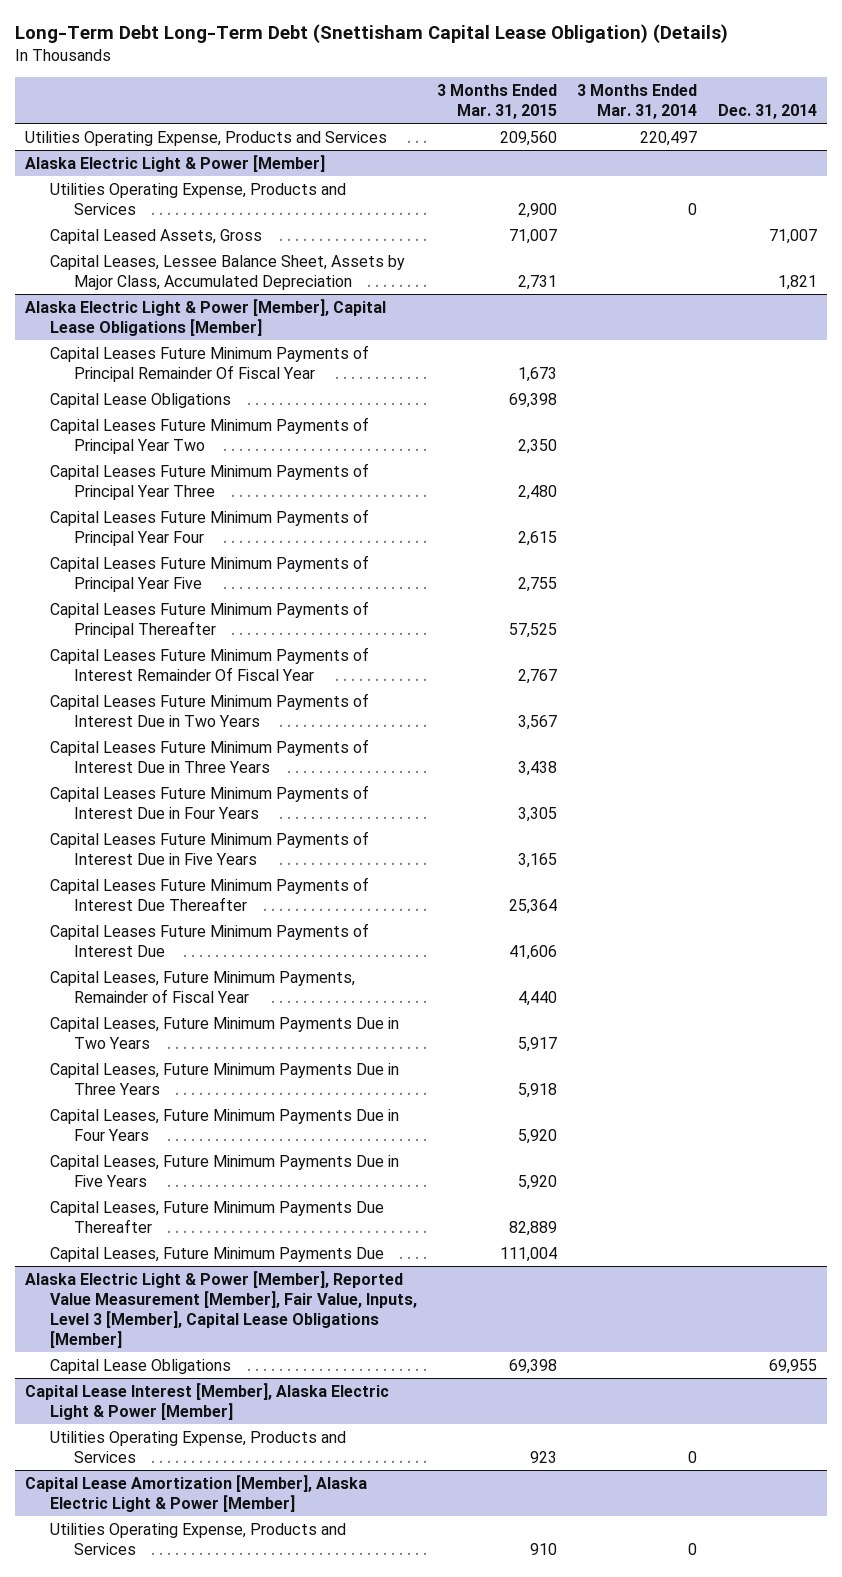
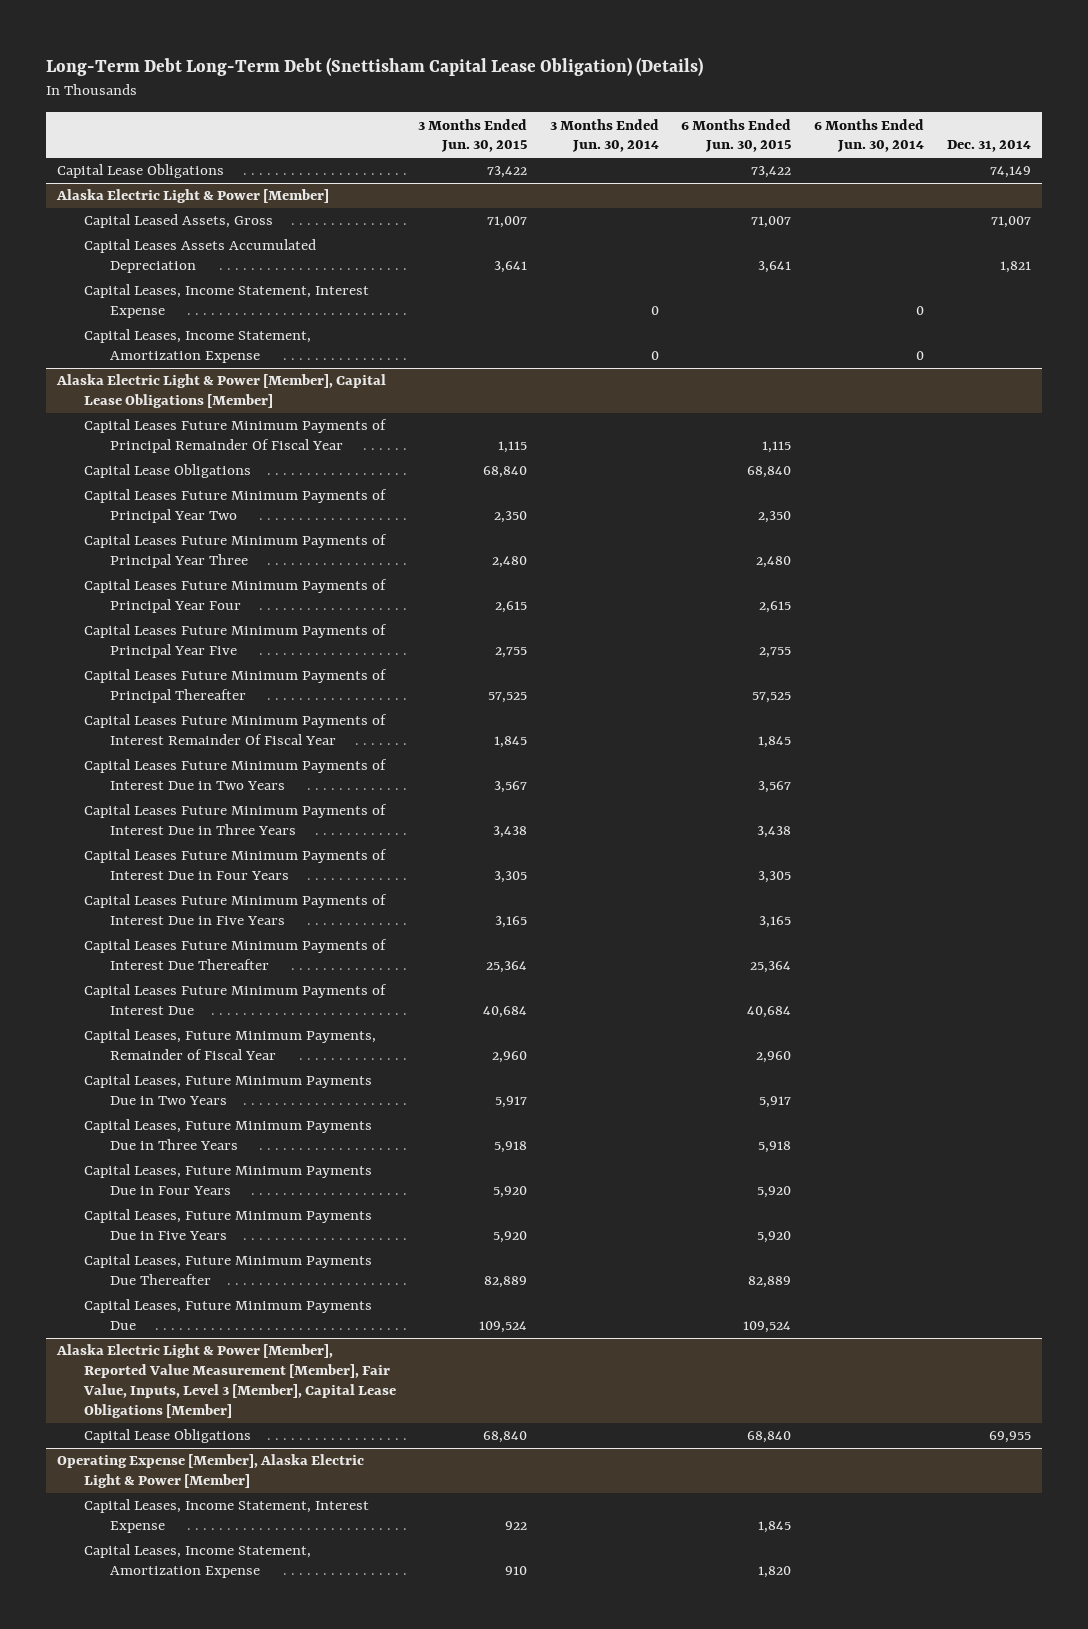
- | 3 Months Ended Mar. 31, 2015 | 3 Months Ended Mar. 31, 2014 | Dec. 31, 2014
+ | 3 Months Ended Jun. 30, 2015 | 3 Months Ended Jun. 30, 2014 | 6 Months Ended Jun. 30, 2015 | 6 Months Ended Jun. 30, 2014 | Dec. 31, 2014
- Utilities Operating Expense, Products and Services | 209,560 | 220,497 |
+ Capital Lease Obligations | 73,422 | | 73,422 | | 74,149
@ Alaska Electric Light & Power [Member]
- Utilities Operating Expense, Products and Services | 2,900 | 0 |
- Capital Leases, Lessee Balance Sheet, Assets by Major Class, Accumulated Depreciation | 2,731 | | 1,821
+ Capital Leases Assets Accumulated Depreciation | 3,641 | | 3,641 | | 1,821
+ Capital Leases, Income Statement, Interest Expense | | 0 | | 0 |
+ Capital Leases, Income Statement, Amortization Expense | | 0 | | 0 |
- Capital Lease Interest [Member], Alaska Electric Light & Power [Member]
- Utilities Operating Expense, Products and Services | 923 | 0 |
- Capital Lease Amortization [Member], Alaska Electric Light & Power [Member]
- Utilities Operating Expense, Products and Services | 910 | 0 |
+ Operating Expense [Member], Alaska Electric Light & Power [Member]
+ Capital Leases, Income Statement, Interest Expense | 922 | | 1,845 | |
+ Capital Leases, Income Statement, Amortization Expense | 910 | | 1,820 | |

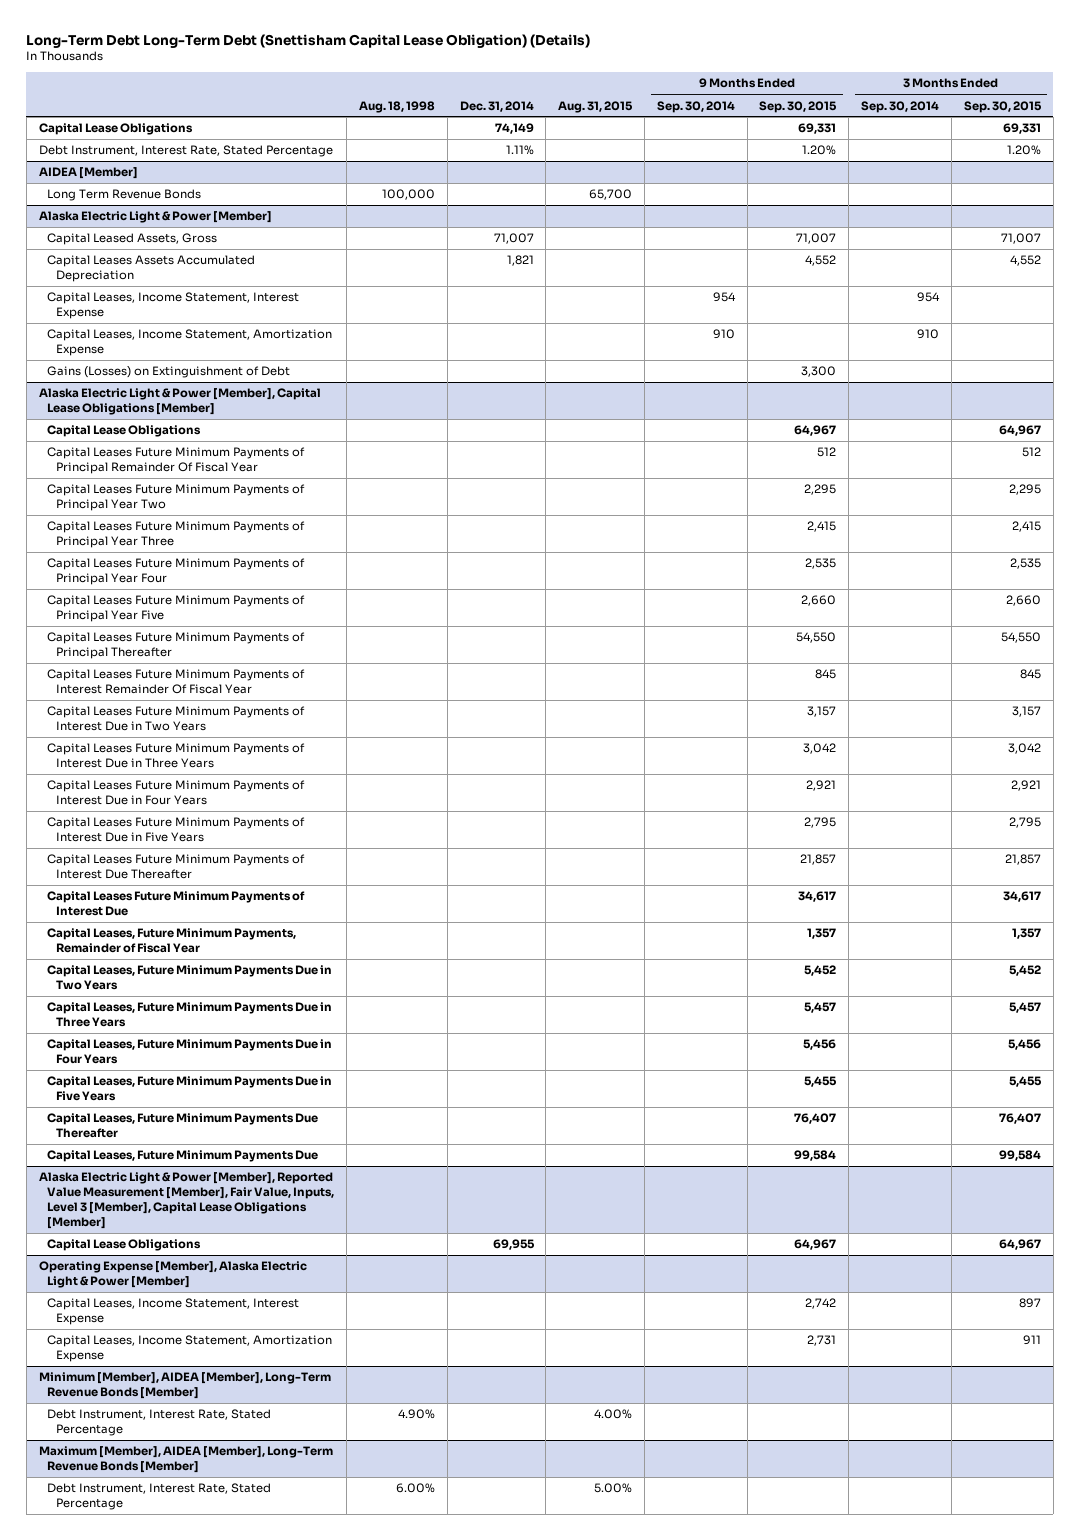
- | 3 Months Ended Jun. 30, 2015 | 3 Months Ended Jun. 30, 2014 | 6 Months Ended Jun. 30, 2015 | 6 Months Ended Jun. 30, 2014 | Dec. 31, 2014
+ | Aug. 18, 1998 | Dec. 31, 2014 | Aug. 31, 2015 | 9 Months Ended Sep. 30, 2014 | 9 Months Ended Sep. 30, 2015 | 3 Months Ended Sep. 30, 2014 | 3 Months Ended Sep. 30, 2015
+ Debt Instrument, Interest Rate, Stated Percentage | | 1.11% | | | 1.20% | | 1.20%
+ AIDEA [Member]
+ Long Term Revenue Bonds | 100,000 | | 65,700 | | | |
@ Alaska Electric Light & Power [Member]
+ Gains (Losses) on Extinguishment of Debt | | | | | 3,300 | |
@ Alaska Electric Light & Power [Member], Capital Lease Obligations [Member]
moved down: Capital Leases Future Minimum Payments of Principal Remainder Of Fiscal Year | | | | | 512 | | 512
+ Minimum [Member], AIDEA [Member], Long-Term Revenue Bonds [Member]
+ Debt Instrument, Interest Rate, Stated Percentage | 4.90% | | 4.00% | | | |
+ Maximum [Member], AIDEA [Member], Long-Term Revenue Bonds [Member]
+ Debt Instrument, Interest Rate, Stated Percentage | 6.00% | | 5.00% | | | |

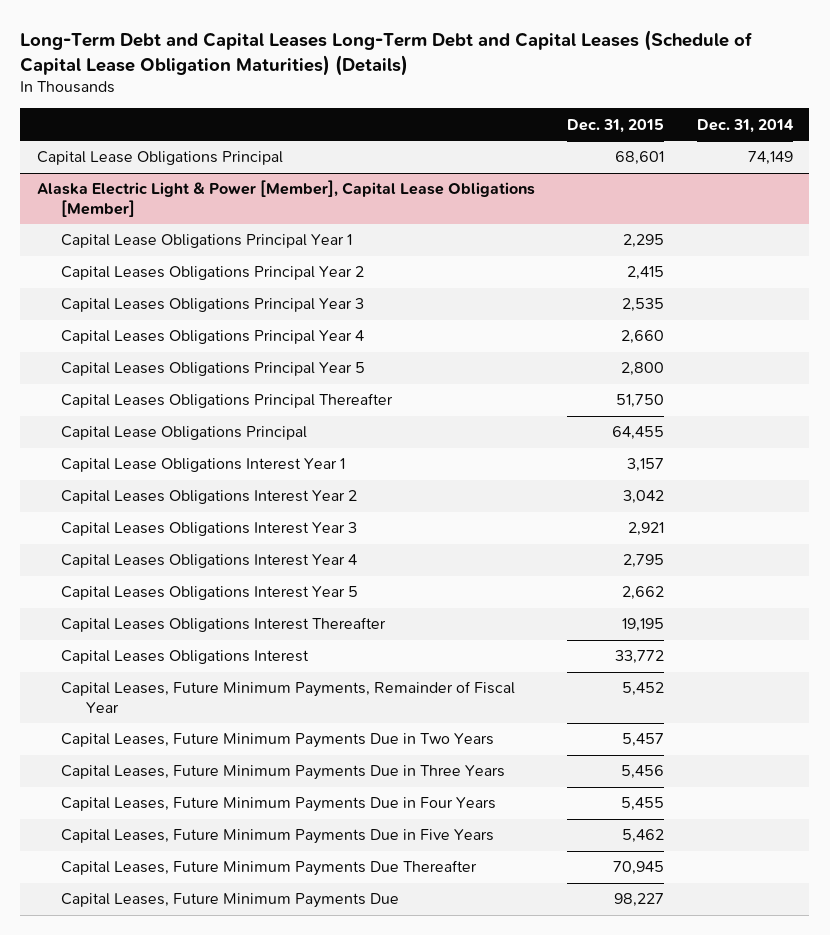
- Long-Term Debt Long-Term Debt (Snettisham Capital Lease Obligation) (Details)
+ Long-Term Debt and Capital Leases Long-Term Debt and Capital Leases (Schedule of Capital Lease Obligation Maturities) (Details)
- | Aug. 18, 1998 | Dec. 31, 2014 | Aug. 31, 2015 | 9 Months Ended Sep. 30, 2014 | 9 Months Ended Sep. 30, 2015 | 3 Months Ended Sep. 30, 2014 | 3 Months Ended Sep. 30, 2015
+ | Dec. 31, 2015 | Dec. 31, 2014
- Capital Lease Obligations | | 74,149 | | | 69,331 | | 69,331
- Debt Instrument, Interest Rate, Stated Percentage | | 1.11% | | | 1.20% | | 1.20%
- AIDEA [Member]
- Long Term Revenue Bonds | 100,000 | | 65,700 | | | |
- Alaska Electric Light & Power [Member]
- Capital Leased Assets, Gross | | 71,007 | | | 71,007 | | 71,007
- Capital Leases Assets Accumulated Depreciation | | 1,821 | | | 4,552 | | 4,552
- Capital Leases, Income Statement, Interest Expense | | | | 954 | | 954 |
- Capital Leases, Income Statement, Amortization Expense | | | | 910 | | 910 |
- Gains (Losses) on Extinguishment of Debt | | | | | 3,300 | |
+ Capital Lease Obligations Principal | 68,601 | 74,149
@ Alaska Electric Light & Power [Member], Capital Lease Obligations [Member]
- Capital Lease Obligations | | | | | 64,967 | | 64,967
- Capital Leases Future Minimum Payments of Principal Remainder Of Fiscal Year | | | | | 512 | | 512
- Capital Leases Future Minimum Payments of Principal Year Two | | | | | 2,295 | | 2,295
- Capital Leases Future Minimum Payments of Principal Year Three | | | | | 2,415 | | 2,415
- Capital Leases Future Minimum Payments of Principal Year Four | | | | | 2,535 | | 2,535
- Capital Leases Future Minimum Payments of Principal Year Five | | | | | 2,660 | | 2,660
- Capital Leases Future Minimum Payments of Principal Thereafter | | | | | 54,550 | | 54,550
- Capital Leases Future Minimum Payments of Interest Remainder Of Fiscal Year | | | | | 845 | | 845
- Capital Leases Future Minimum Payments of Interest Due in Two Years | | | | | 3,157 | | 3,157
- Capital Leases Future Minimum Payments of Interest Due in Three Years | | | | | 3,042 | | 3,042
- Capital Leases Future Minimum Payments of Interest Due in Four Years | | | | | 2,921 | | 2,921
- Capital Leases Future Minimum Payments of Interest Due in Five Years | | | | | 2,795 | | 2,795
- Capital Leases Future Minimum Payments of Interest Due Thereafter | | | | | 21,857 | | 21,857
- Capital Leases Future Minimum Payments of Interest Due | | | | | 34,617 | | 34,617
+ Capital Lease Obligations Principal Year 1 | 2,295 |
+ Capital Leases Obligations Principal Year 2 | 2,415 |
+ Capital Leases Obligations Principal Year 3 | 2,535 |
+ Capital Leases Obligations Principal Year 4 | 2,660 |
+ Capital Leases Obligations Principal Year 5 | 2,800 |
+ Capital Leases Obligations Principal Thereafter | 51,750 |
+ Capital Lease Obligations Principal | 64,455 |
+ Capital Lease Obligations Interest Year 1 | 3,157 |
+ Capital Leases Obligations Interest Year 2 | 3,042 |
+ Capital Leases Obligations Interest Year 3 | 2,921 |
+ Capital Leases Obligations Interest Year 4 | 2,795 |
+ Capital Leases Obligations Interest Year 5 | 2,662 |
+ Capital Leases Obligations Interest Thereafter | 19,195 |
+ Capital Leases Obligations Interest | 33,772 |
- Alaska Electric Light & Power [Member], Reported Value Measurement [Member], Fair Value, Inputs, Level 3 [Member], Capital Lease Obligations [Member]
- Capital Lease Obligations | | 69,955 | | | 64,967 | | 64,967
- Operating Expense [Member], Alaska Electric Light & Power [Member]
- Capital Leases, Income Statement, Interest Expense | | | | | 2,742 | | 897
- Capital Leases, Income Statement, Amortization Expense | | | | | 2,731 | | 911
- Minimum [Member], AIDEA [Member], Long-Term Revenue Bonds [Member]
- Debt Instrument, Interest Rate, Stated Percentage | 4.90% | | 4.00% | | | |
- Maximum [Member], AIDEA [Member], Long-Term Revenue Bonds [Member]
- Debt Instrument, Interest Rate, Stated Percentage | 6.00% | | 5.00% | | | |

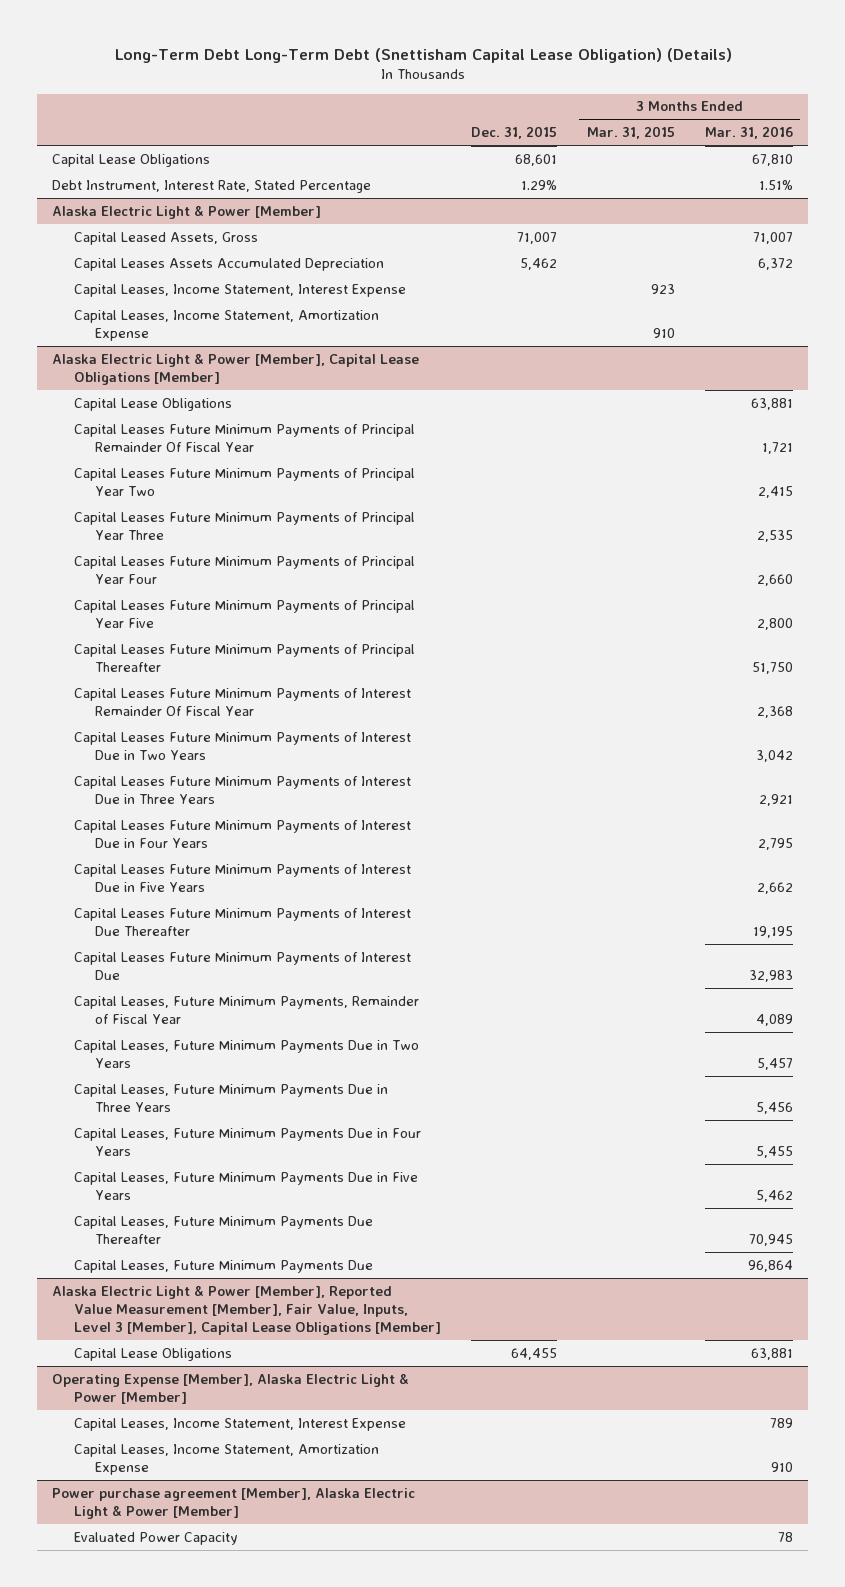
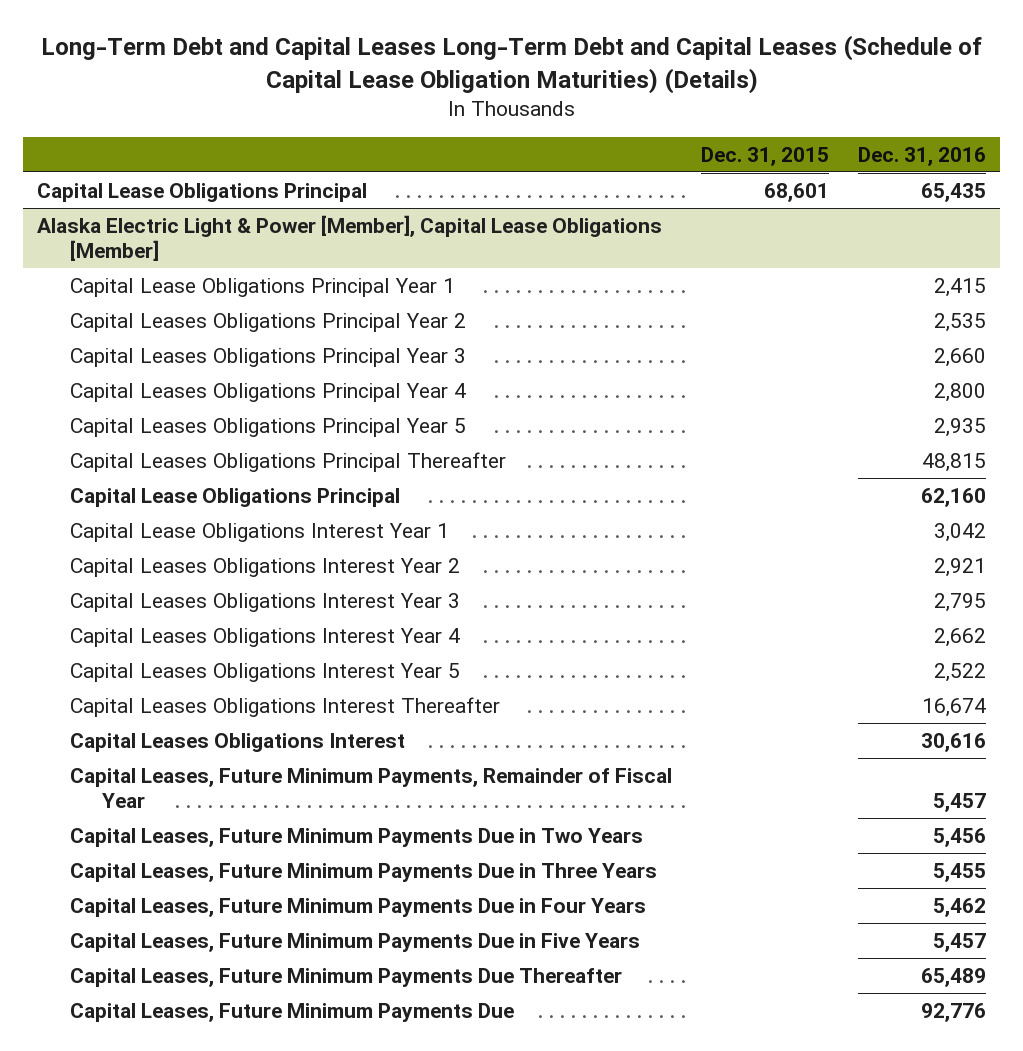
- Long-Term Debt Long-Term Debt (Snettisham Capital Lease Obligation) (Details)
+ Long-Term Debt and Capital Leases Long-Term Debt and Capital Leases (Schedule of Capital Lease Obligation Maturities) (Details)
- | Dec. 31, 2015 | 3 Months Ended Mar. 31, 2015 | 3 Months Ended Mar. 31, 2016
+ | Dec. 31, 2015 | Dec. 31, 2016
- Capital Lease Obligations | 68,601 | | 67,810
- Debt Instrument, Interest Rate, Stated Percentage | 1.29% | | 1.51%
- Alaska Electric Light & Power [Member]
- Capital Leased Assets, Gross | 71,007 | | 71,007
- Capital Leases Assets Accumulated Depreciation | 5,462 | | 6,372
- Capital Leases, Income Statement, Interest Expense | | 923 |
- Capital Leases, Income Statement, Amortization Expense | | 910 |
+ Capital Lease Obligations Principal | 68,601 | 65,435
@ Alaska Electric Light & Power [Member], Capital Lease Obligations [Member]
- Capital Lease Obligations | | | 63,881
- Capital Leases Future Minimum Payments of Principal Remainder Of Fiscal Year | | | 1,721
- Capital Leases Future Minimum Payments of Principal Year Two | | | 2,415
- Capital Leases Future Minimum Payments of Principal Year Three | | | 2,535
- Capital Leases Future Minimum Payments of Principal Year Four | | | 2,660
- Capital Leases Future Minimum Payments of Principal Year Five | | | 2,800
- Capital Leases Future Minimum Payments of Principal Thereafter | | | 51,750
- Capital Leases Future Minimum Payments of Interest Remainder Of Fiscal Year | | | 2,368
- Capital Leases Future Minimum Payments of Interest Due in Two Years | | | 3,042
- Capital Leases Future Minimum Payments of Interest Due in Three Years | | | 2,921
- Capital Leases Future Minimum Payments of Interest Due in Four Years | | | 2,795
- Capital Leases Future Minimum Payments of Interest Due in Five Years | | | 2,662
- Capital Leases Future Minimum Payments of Interest Due Thereafter | | | 19,195
- Capital Leases Future Minimum Payments of Interest Due | | | 32,983
+ Capital Lease Obligations Principal Year 1 | | 2,415
+ Capital Leases Obligations Principal Year 2 | | 2,535
+ Capital Leases Obligations Principal Year 3 | | 2,660
+ Capital Leases Obligations Principal Year 4 | | 2,800
+ Capital Leases Obligations Principal Year 5 | | 2,935
+ Capital Leases Obligations Principal Thereafter | | 48,815
+ Capital Lease Obligations Principal | | 62,160
+ Capital Lease Obligations Interest Year 1 | | 3,042
+ Capital Leases Obligations Interest Year 2 | | 2,921
+ Capital Leases Obligations Interest Year 3 | | 2,795
+ Capital Leases Obligations Interest Year 4 | | 2,662
+ Capital Leases Obligations Interest Year 5 | | 2,522
+ Capital Leases Obligations Interest Thereafter | | 16,674
+ Capital Leases Obligations Interest | | 30,616
- Alaska Electric Light & Power [Member], Reported Value Measurement [Member], Fair Value, Inputs, Level 3 [Member], Capital Lease Obligations [Member]
- Capital Lease Obligations | 64,455 | | 63,881
- Operating Expense [Member], Alaska Electric Light & Power [Member]
- Capital Leases, Income Statement, Interest Expense | | | 789
- Capital Leases, Income Statement, Amortization Expense | | | 910
- Power purchase agreement [Member], Alaska Electric Light & Power [Member]
- Evaluated Power Capacity | | | 78

